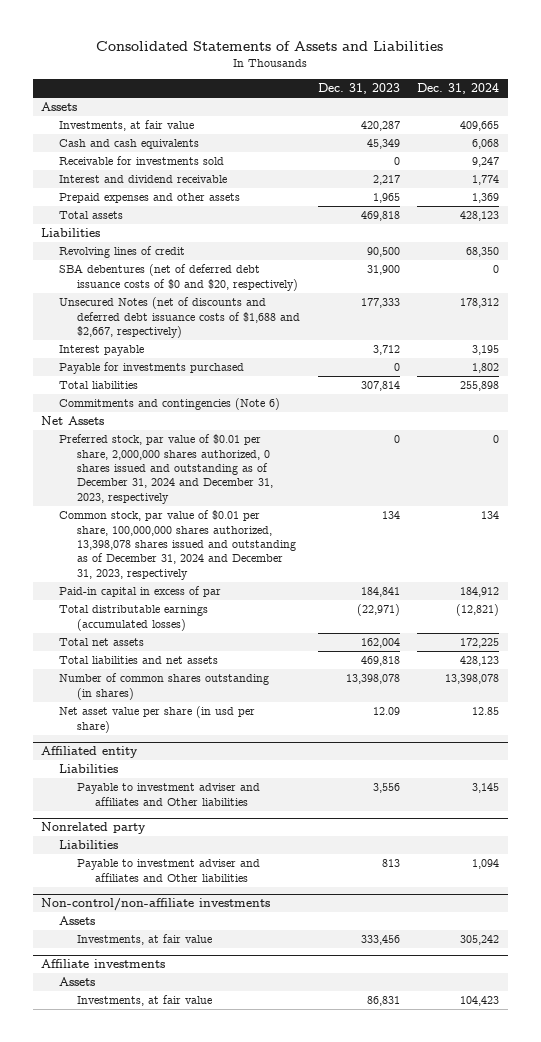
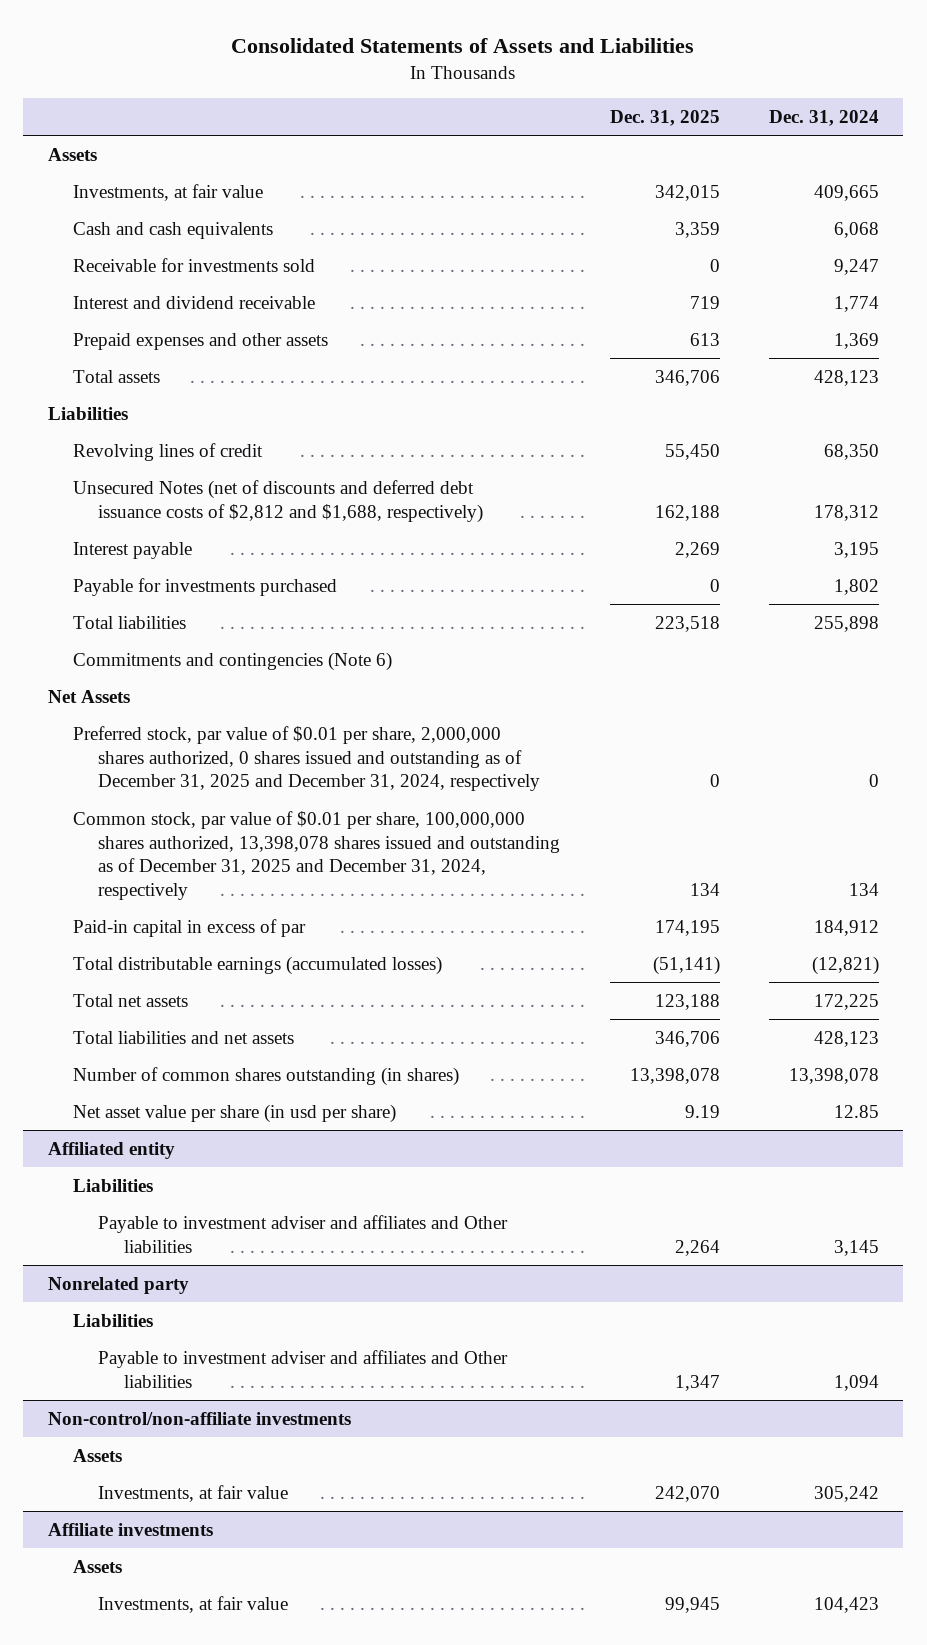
- | Dec. 31, 2023 | Dec. 31, 2024
+ | Dec. 31, 2025 | Dec. 31, 2024
- SBA debentures (net of deferred debt issuance costs of $0 and $20, respectively) | 31,900 | 0
- Unsecured Notes (net of discounts and deferred debt issuance costs of $1,688 and $2,667, respectively) | 177,333 | 178,312
+ Unsecured Notes (net of discounts and deferred debt issuance costs of $2,812 and $1,688, respectively) | 162,188 | 178,312
- Preferred stock, par value of $0.01 per share, 2,000,000 shares authorized, 0 shares issued and outstanding as of December 31, 2024 and December 31, 2023, respectively | 0 | 0
- Common stock, par value of $0.01 per share, 100,000,000 shares authorized, 13,398,078 shares issued and outstanding as of December 31, 2024 and December 31, 2023, respectively | 134 | 134
+ Preferred stock, par value of $0.01 per share, 2,000,000 shares authorized, 0 shares issued and outstanding as of December 31, 2025 and December 31, 2024, respectively | 0 | 0
+ Common stock, par value of $0.01 per share, 100,000,000 shares authorized, 13,398,078 shares issued and outstanding as of December 31, 2025 and December 31, 2024, respectively | 134 | 134

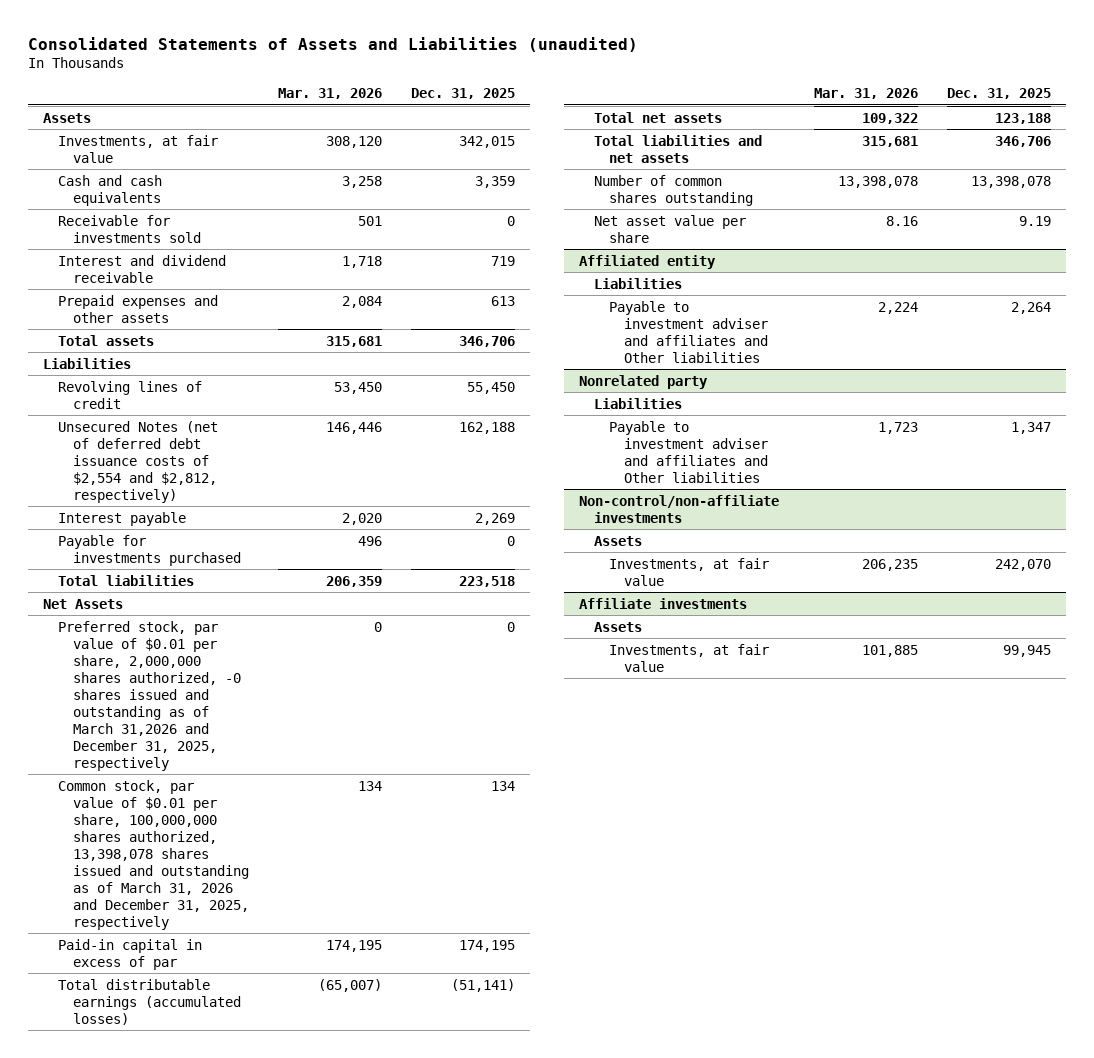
- Consolidated Statements of Assets and Liabilities
+ Consolidated Statements of Assets and Liabilities (unaudited)
- | Dec. 31, 2025 | Dec. 31, 2024
+ | Mar. 31, 2026 | Dec. 31, 2025
- Unsecured Notes (net of discounts and deferred debt issuance costs of $2,812 and $1,688, respectively) | 162,188 | 178,312
+ Unsecured Notes (net of deferred debt issuance costs of $2,554 and $2,812, respectively) | 146,446 | 162,188
- Commitments and contingencies (Note 6)
- Preferred stock, par value of $0.01 per share, 2,000,000 shares authorized, 0 shares issued and outstanding as of December 31, 2025 and December 31, 2024, respectively | 0 | 0
- Common stock, par value of $0.01 per share, 100,000,000 shares authorized, 13,398,078 shares issued and outstanding as of December 31, 2025 and December 31, 2024, respectively | 134 | 134
+ Preferred stock, par value of $0.01 per share, 2,000,000 shares authorized, -0 shares issued and outstanding as of March 31,2026 and December 31, 2025, respectively | 0 | 0
+ Common stock, par value of $0.01 per share, 100,000,000 shares authorized, 13,398,078 shares issued and outstanding as of March 31, 2026 and December 31, 2025, respectively | 134 | 134
- Number of common shares outstanding (in shares) | 13,398,078 | 13,398,078
- Net asset value per share (in usd per share) | 9.19 | 12.85
+ Number of common shares outstanding | 13,398,078 | 13,398,078
+ Net asset value per share | 8.16 | 9.19

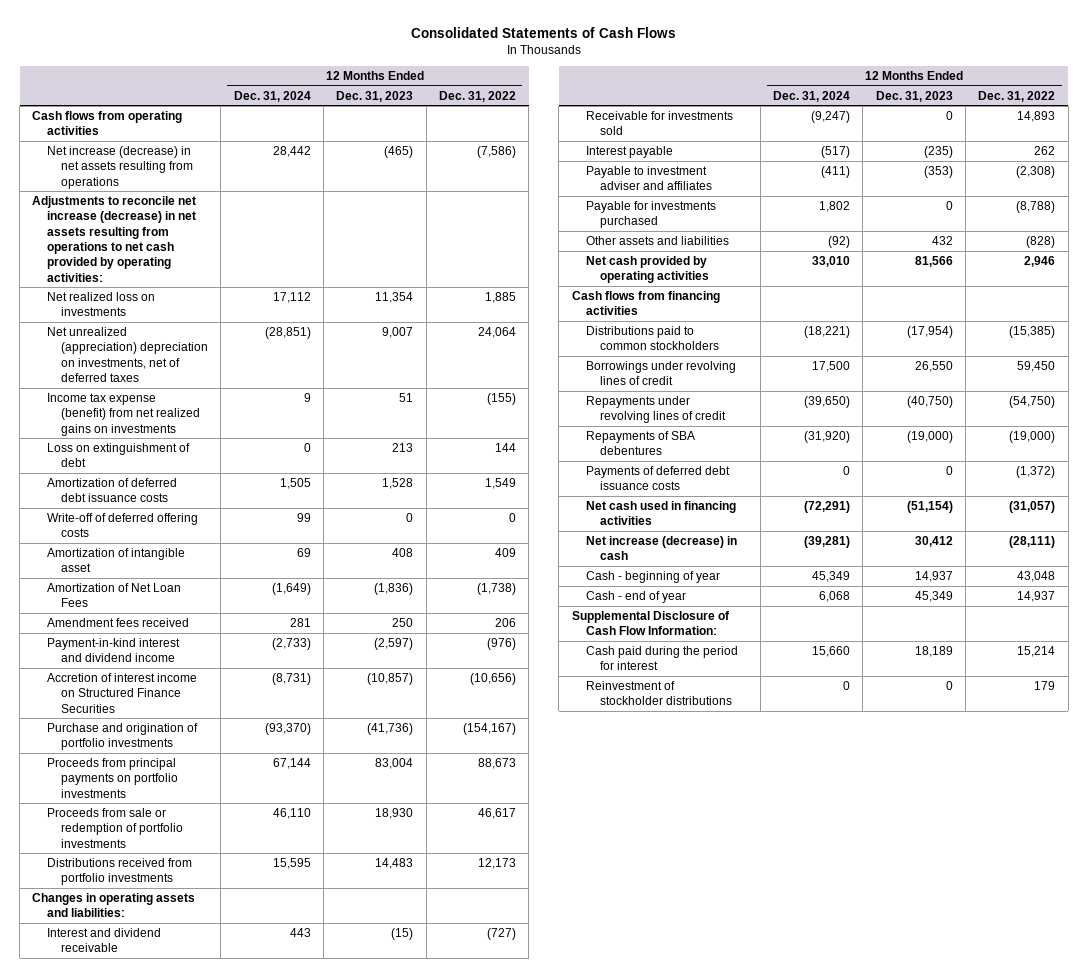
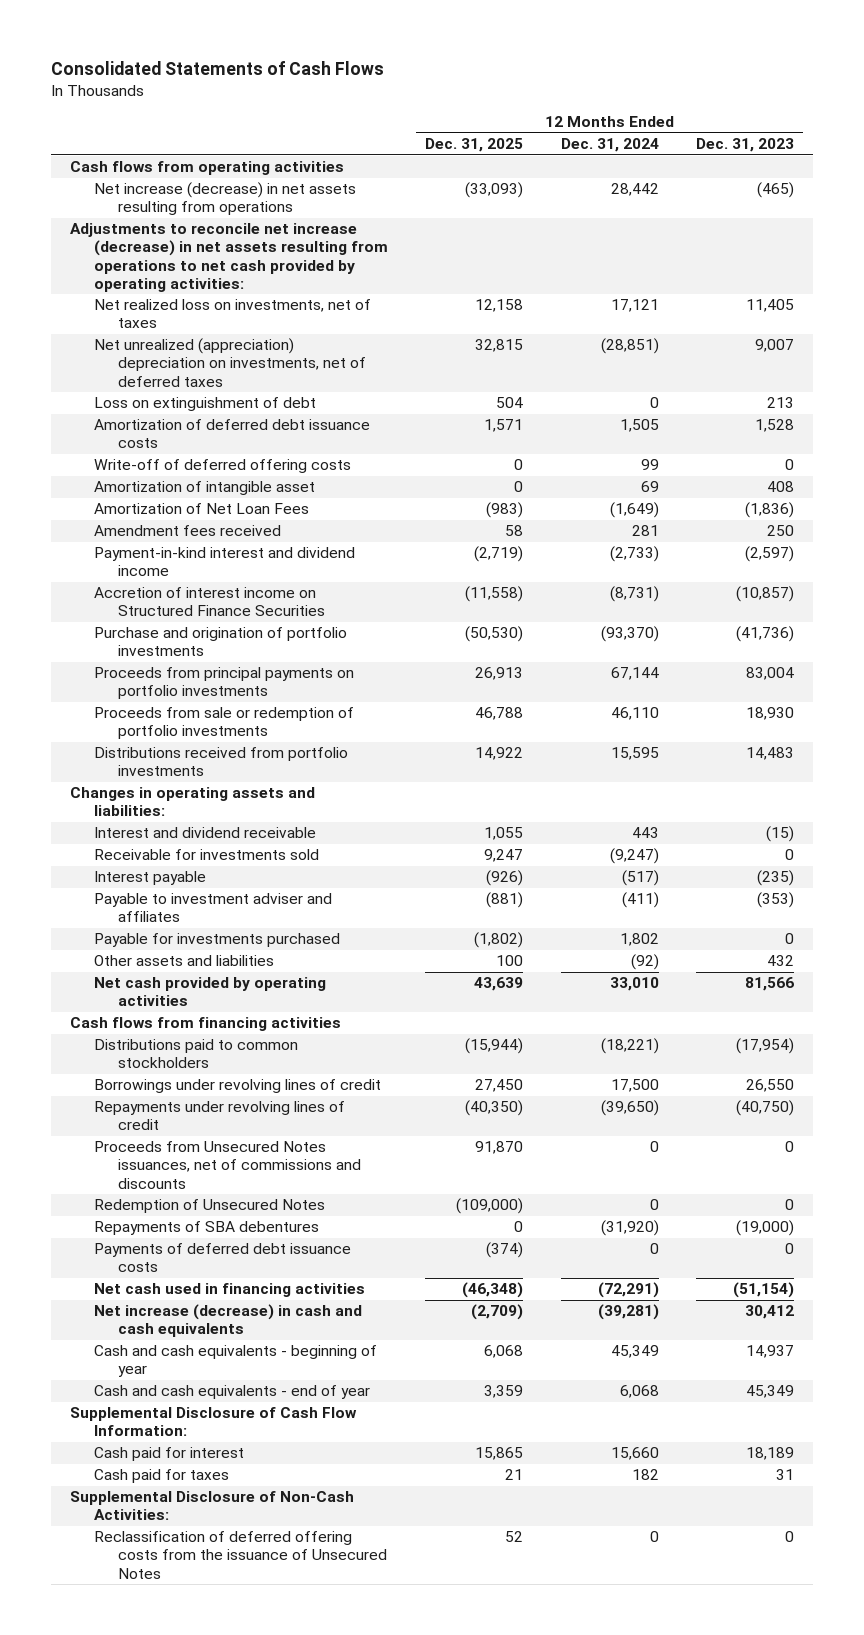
- | 12 Months Ended Dec. 31, 2024 | 12 Months Ended Dec. 31, 2023 | 12 Months Ended Dec. 31, 2022
+ | 12 Months Ended Dec. 31, 2025 | 12 Months Ended Dec. 31, 2024 | 12 Months Ended Dec. 31, 2023
- Net realized loss on investments | 17,112 | 11,354 | 1,885
+ Net realized loss on investments, net of taxes | 12,158 | 17,121 | 11,405
- Income tax expense (benefit) from net realized gains on investments | 9 | 51 | (155)
+ Proceeds from Unsecured Notes issuances, net of commissions and discounts | 91,870 | 0 | 0
+ Redemption of Unsecured Notes | (109,000) | 0 | 0
- Net increase (decrease) in cash | (39,281) | 30,412 | (28,111)
- Cash - beginning of year | 45,349 | 14,937 | 43,048
- Cash - end of year | 6,068 | 45,349 | 14,937
+ Net increase (decrease) in cash and cash equivalents | (2,709) | (39,281) | 30,412
+ Cash and cash equivalents - beginning of year | 6,068 | 45,349 | 14,937
+ Cash and cash equivalents - end of year | 3,359 | 6,068 | 45,349
- Cash paid during the period for interest | 15,660 | 18,189 | 15,214
- Reinvestment of stockholder distributions | 0 | 0 | 179
+ Cash paid for interest | 15,865 | 15,660 | 18,189
+ Cash paid for taxes | 21 | 182 | 31
+ Supplemental Disclosure of Non-Cash Activities:
+ Reclassification of deferred offering costs from the issuance of Unsecured Notes | 52 | 0 | 0

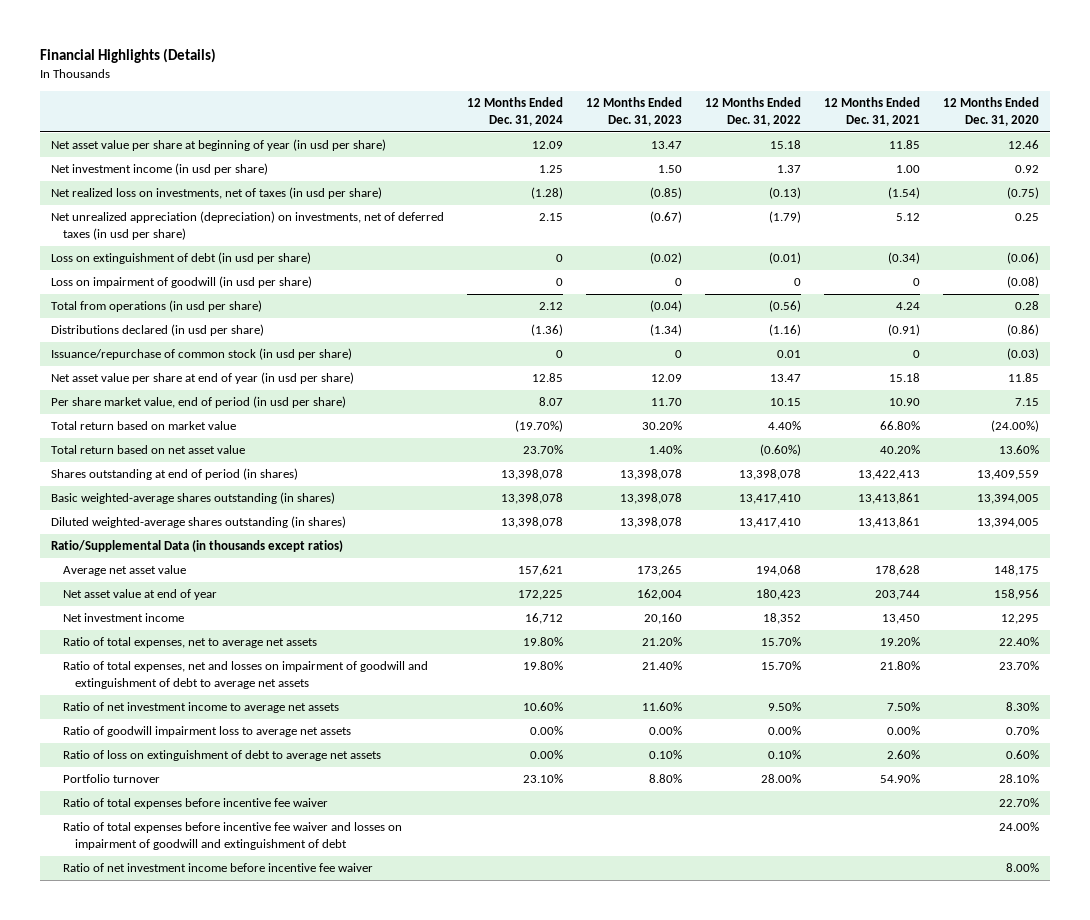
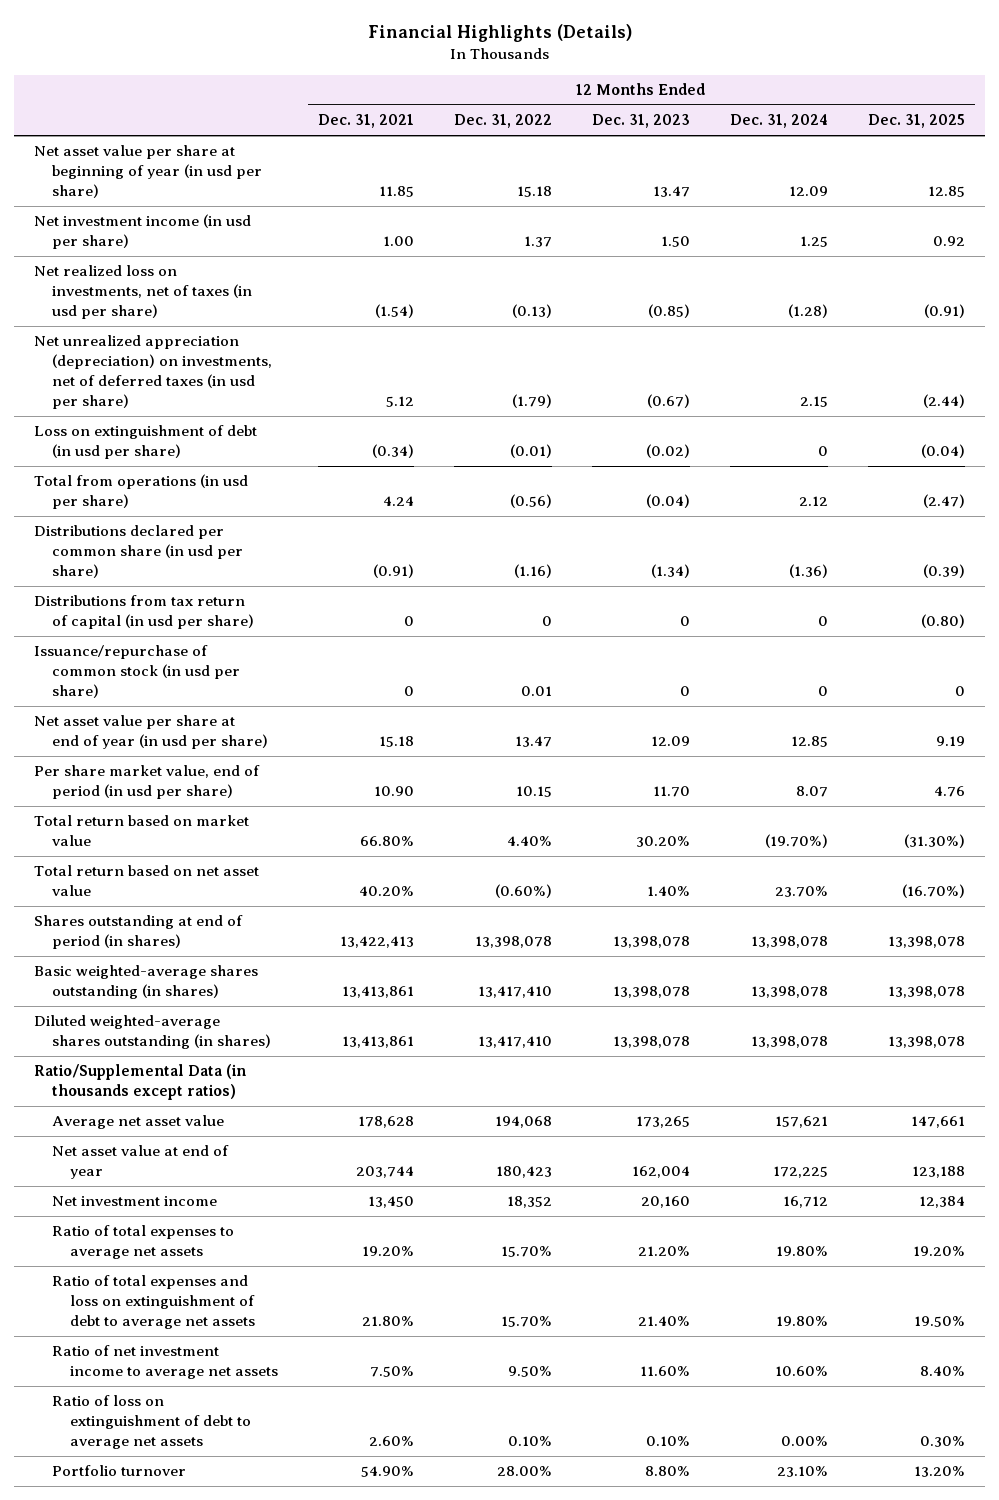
- | 12 Months Ended Dec. 31, 2024 | 12 Months Ended Dec. 31, 2023 | 12 Months Ended Dec. 31, 2022 | 12 Months Ended Dec. 31, 2021 | 12 Months Ended Dec. 31, 2020
+ | 12 Months Ended Dec. 31, 2021 | 12 Months Ended Dec. 31, 2022 | 12 Months Ended Dec. 31, 2023 | 12 Months Ended Dec. 31, 2024 | 12 Months Ended Dec. 31, 2025
- Loss on impairment of goodwill (in usd per share) | 0 | 0 | 0 | 0 | (0.08)
- Distributions declared (in usd per share) | (1.36) | (1.34) | (1.16) | (0.91) | (0.86)
+ Distributions declared per common share (in usd per share) | (0.91) | (1.16) | (1.34) | (1.36) | (0.39)
+ Distributions from tax return of capital (in usd per share) | 0 | 0 | 0 | 0 | (0.80)
- Ratio of total expenses, net to average net assets | 19.80% | 21.20% | 15.70% | 19.20% | 22.40%
- Ratio of total expenses, net and losses on impairment of goodwill and extinguishment of debt to average net assets | 19.80% | 21.40% | 15.70% | 21.80% | 23.70%
+ Ratio of total expenses to average net assets | 19.20% | 15.70% | 21.20% | 19.80% | 19.20%
+ Ratio of total expenses and loss on extinguishment of debt to average net assets | 21.80% | 15.70% | 21.40% | 19.80% | 19.50%
- Ratio of goodwill impairment loss to average net assets | 0.00% | 0.00% | 0.00% | 0.00% | 0.70%
- Ratio of total expenses before incentive fee waiver | | | | | 22.70%
- Ratio of total expenses before incentive fee waiver and losses on impairment of goodwill and extinguishment of debt | | | | | 24.00%
- Ratio of net investment income before incentive fee waiver | | | | | 8.00%

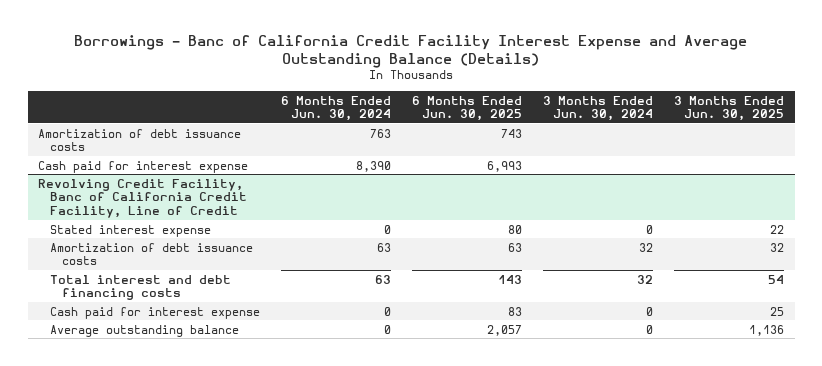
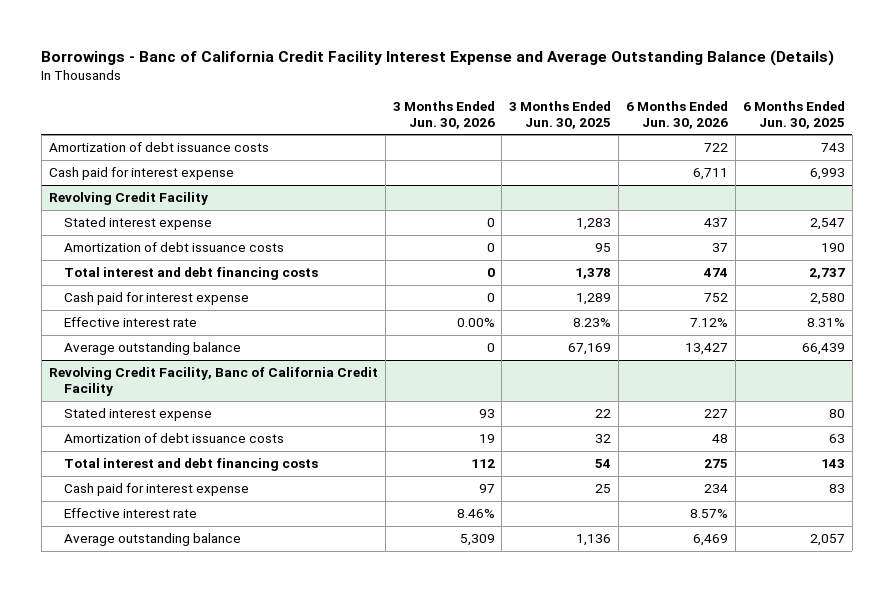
- | 6 Months Ended Jun. 30, 2024 | 6 Months Ended Jun. 30, 2025 | 3 Months Ended Jun. 30, 2024 | 3 Months Ended Jun. 30, 2025
+ | 3 Months Ended Jun. 30, 2026 | 3 Months Ended Jun. 30, 2025 | 6 Months Ended Jun. 30, 2026 | 6 Months Ended Jun. 30, 2025
- Revolving Credit Facility, Banc of California Credit Facility, Line of Credit
+ Revolving Credit Facility
+ Stated interest expense | 0 | 1,283 | 437 | 2,547
+ Amortization of debt issuance costs | 0 | 95 | 37 | 190
+ Total interest and debt financing costs | 0 | 1,378 | 474 | 2,737
+ Cash paid for interest expense | 0 | 1,289 | 752 | 2,580
+ Effective interest rate | 0.00% | 8.23% | 7.12% | 8.31%
+ Average outstanding balance | 0 | 67,169 | 13,427 | 66,439
+ Revolving Credit Facility, Banc of California Credit Facility
+ Effective interest rate | 8.46% | | 8.57% |

